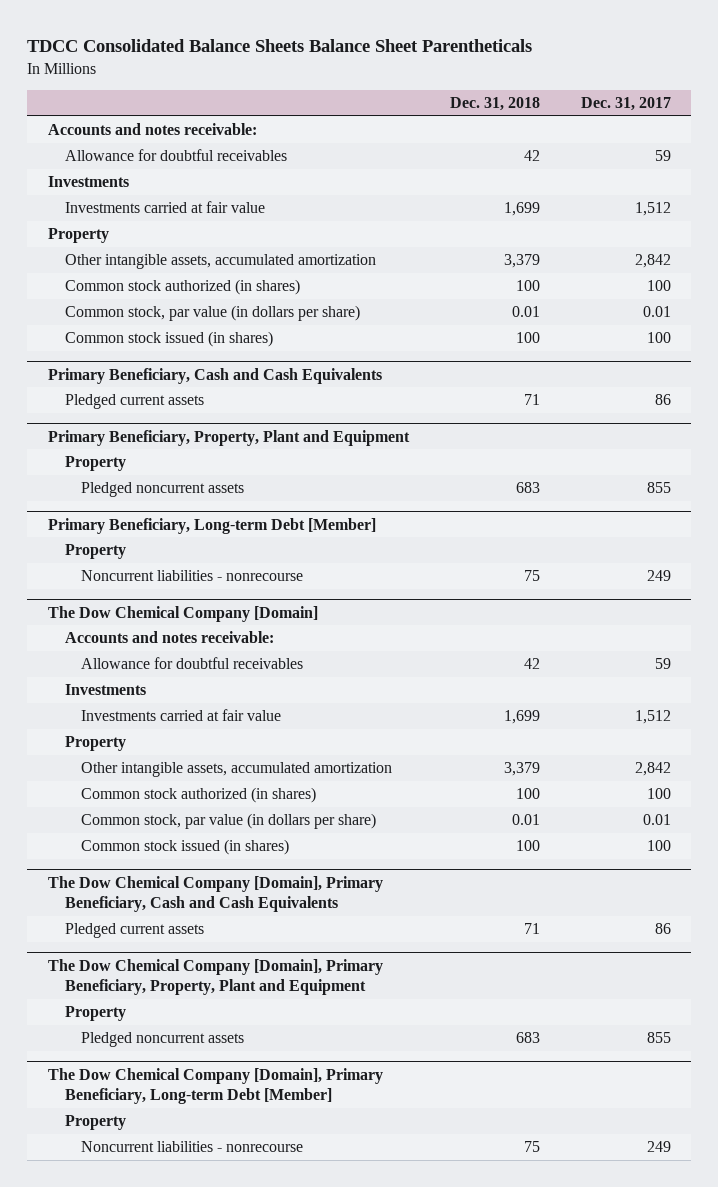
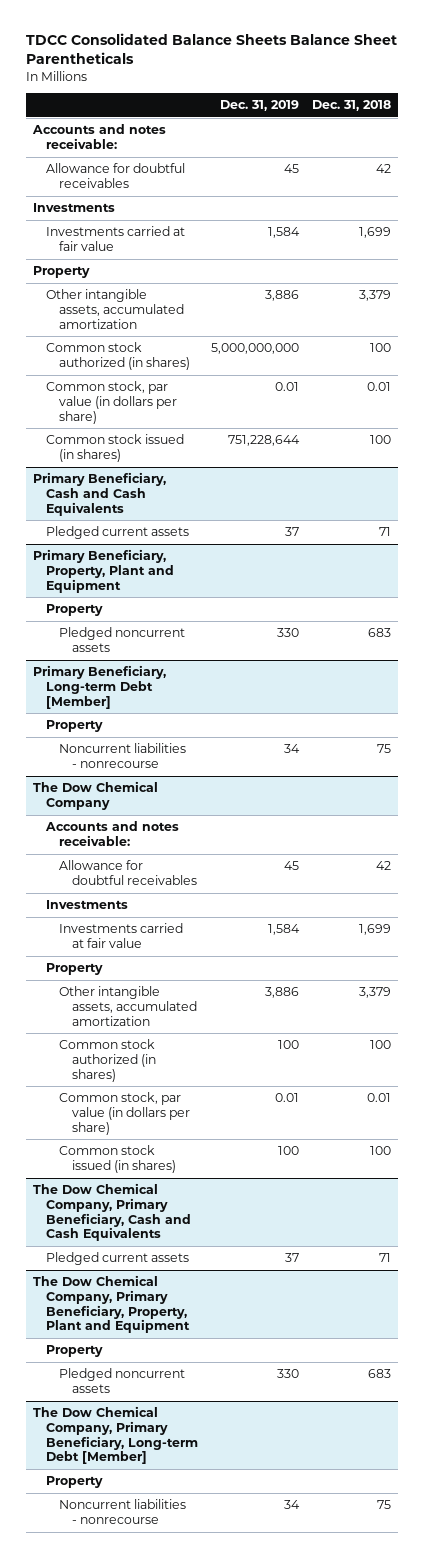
- | Dec. 31, 2018 | Dec. 31, 2017
+ | Dec. 31, 2019 | Dec. 31, 2018
- The Dow Chemical Company [Domain]
+ The Dow Chemical Company
- The Dow Chemical Company [Domain], Primary Beneficiary, Cash and Cash Equivalents
+ The Dow Chemical Company, Primary Beneficiary, Cash and Cash Equivalents
- The Dow Chemical Company [Domain], Primary Beneficiary, Property, Plant and Equipment
+ The Dow Chemical Company, Primary Beneficiary, Property, Plant and Equipment
- The Dow Chemical Company [Domain], Primary Beneficiary, Long-term Debt [Member]
+ The Dow Chemical Company, Primary Beneficiary, Long-term Debt [Member]

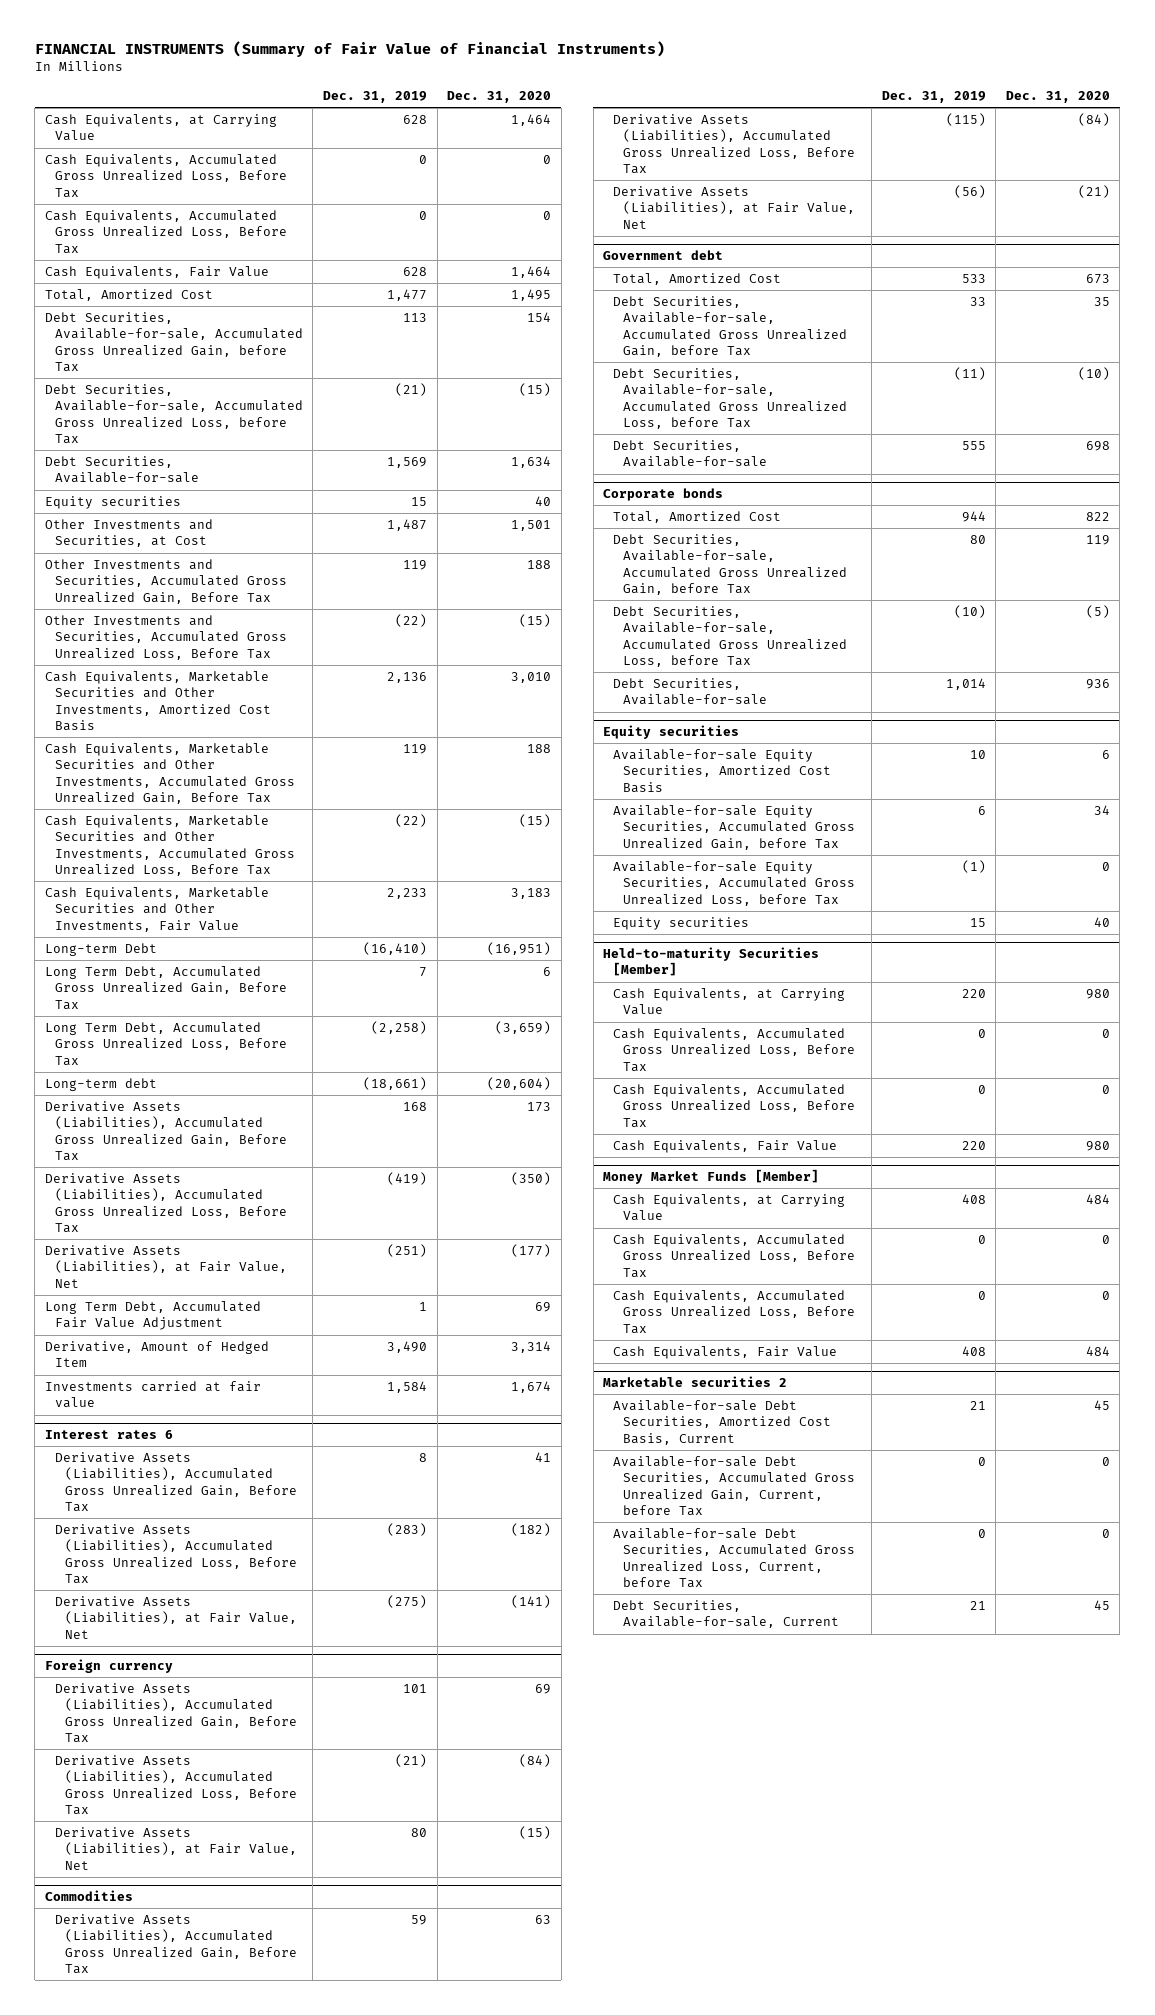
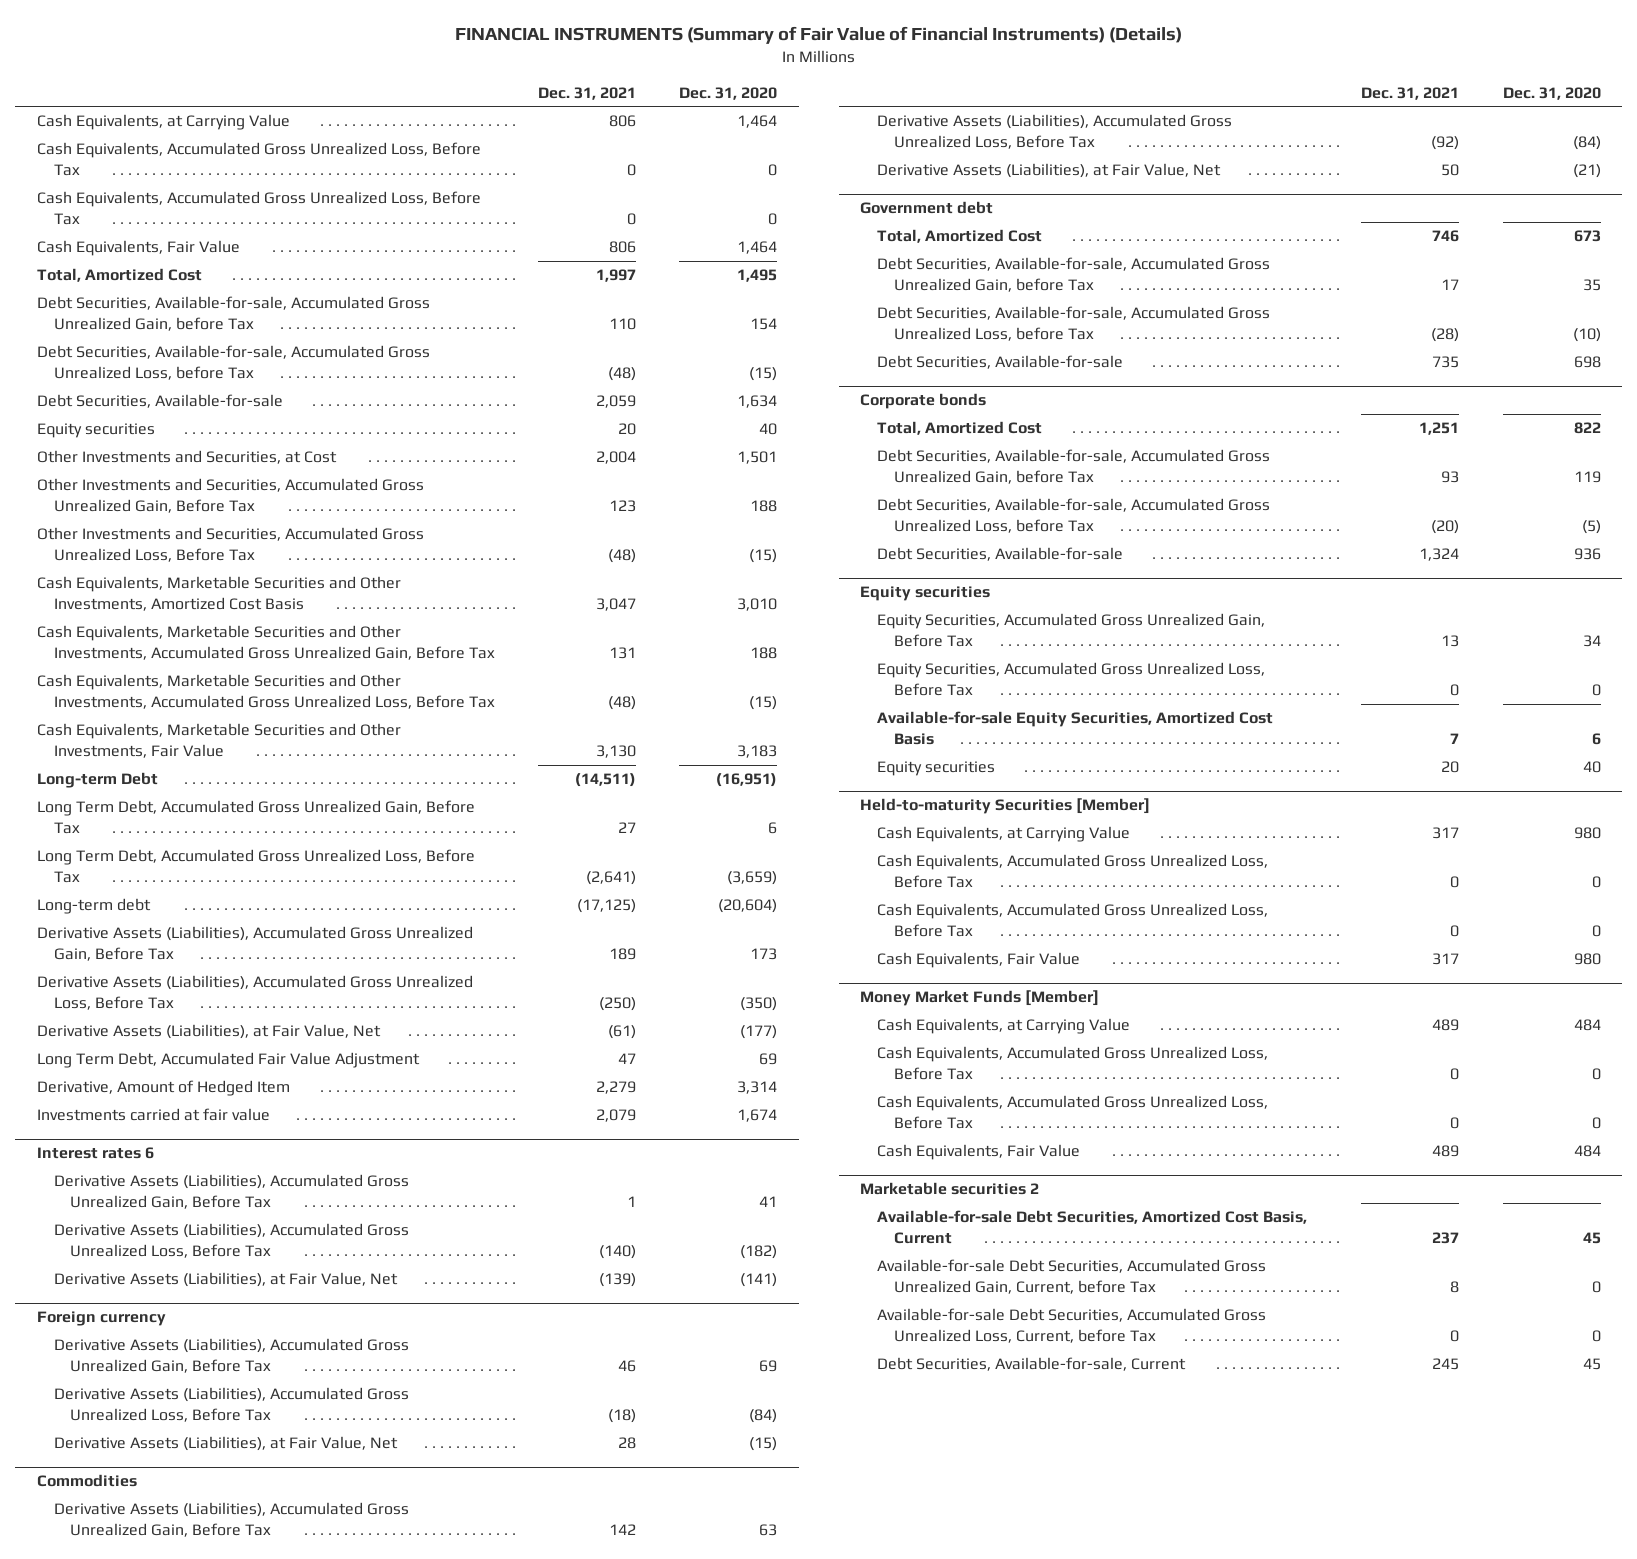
- FINANCIAL INSTRUMENTS (Summary of Fair Value of Financial Instruments)
+ FINANCIAL INSTRUMENTS (Summary of Fair Value of Financial Instruments) (Details)
- | Dec. 31, 2019 | Dec. 31, 2020
+ | Dec. 31, 2021 | Dec. 31, 2020
@ Equity securities
+ Equity Securities, Accumulated Gross Unrealized Gain, Before Tax | 13 | 34
+ Equity Securities, Accumulated Gross Unrealized Loss, Before Tax | 0 | 0
- Available-for-sale Equity Securities, Accumulated Gross Unrealized Gain, before Tax | 6 | 34
- Available-for-sale Equity Securities, Accumulated Gross Unrealized Loss, before Tax | (1) | 0

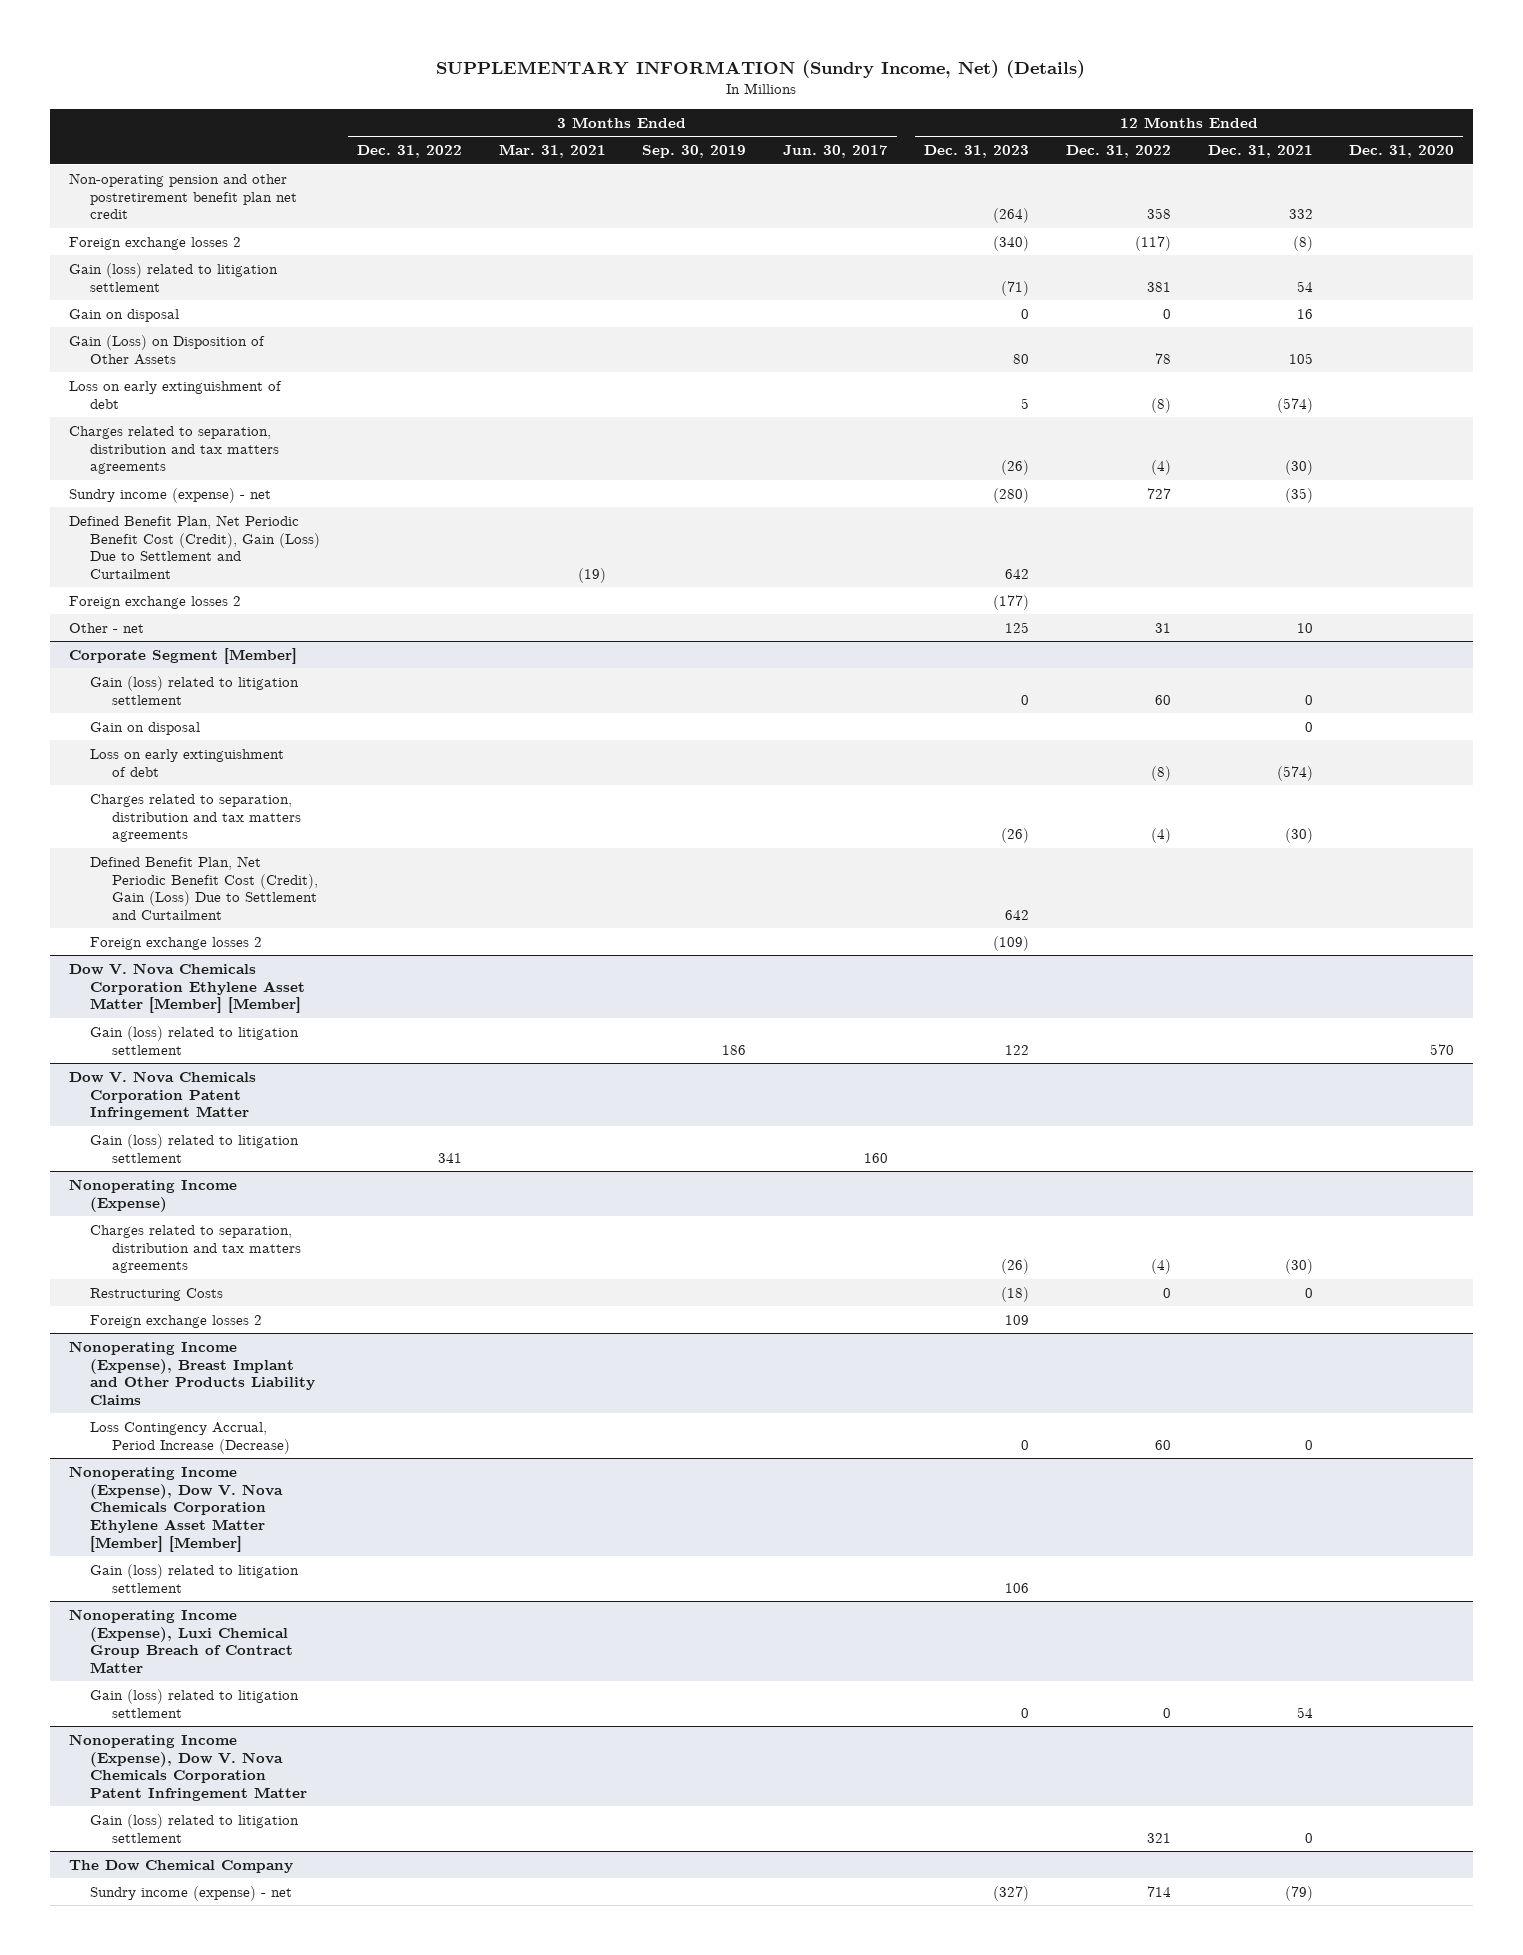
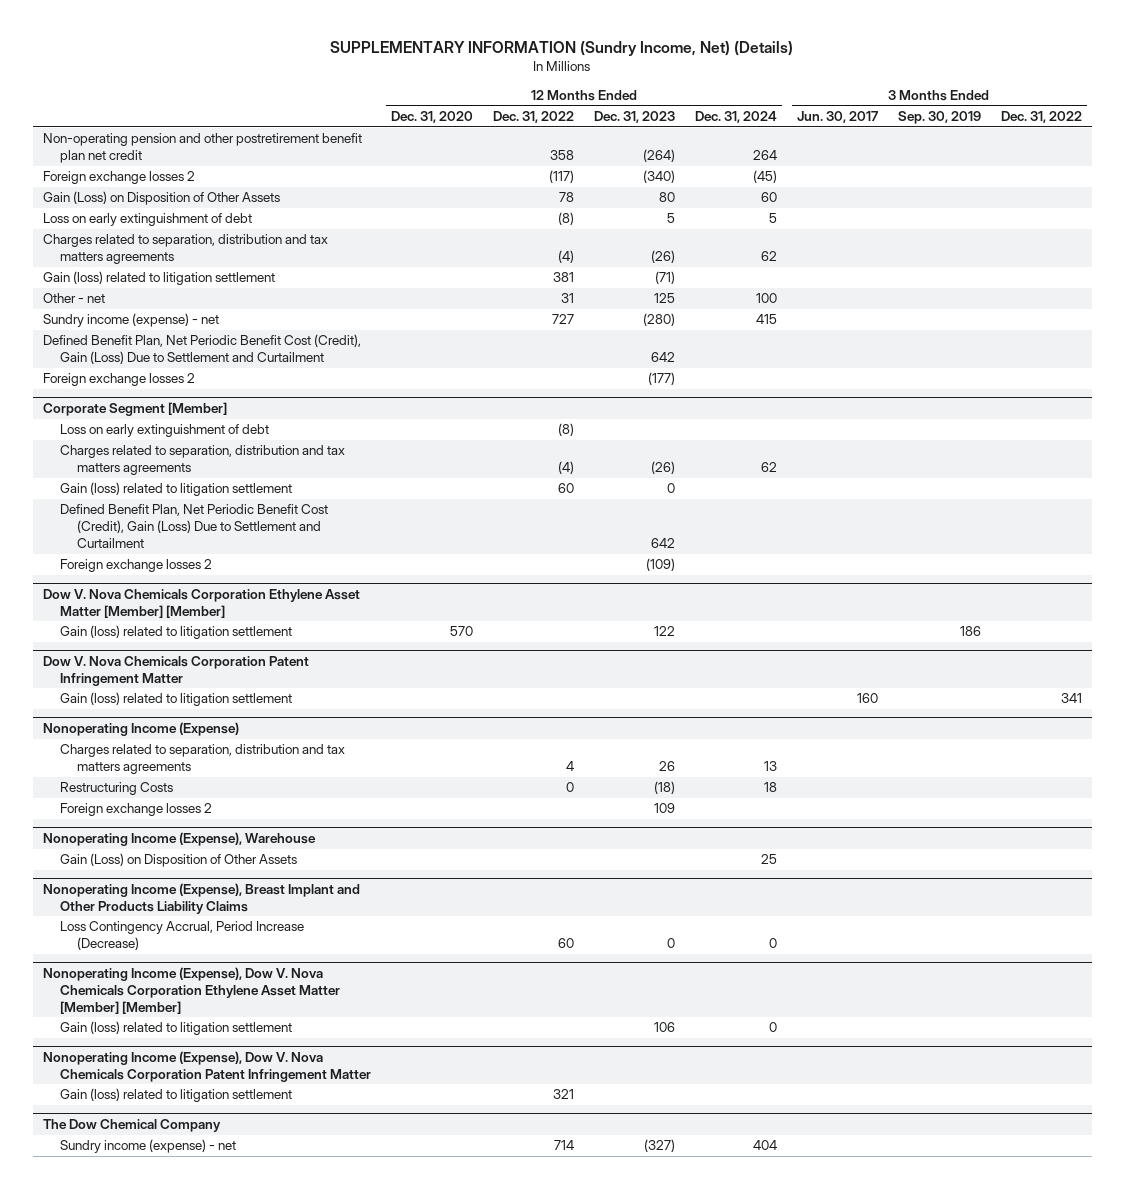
- | 3 Months Ended Dec. 31, 2022 | 3 Months Ended Mar. 31, 2021 | 3 Months Ended Sep. 30, 2019 | 3 Months Ended Jun. 30, 2017 | 12 Months Ended Dec. 31, 2023 | 12 Months Ended Dec. 31, 2022 | 12 Months Ended Dec. 31, 2021 | 12 Months Ended Dec. 31, 2020
+ | 12 Months Ended Dec. 31, 2020 | 12 Months Ended Dec. 31, 2022 | 12 Months Ended Dec. 31, 2023 | 12 Months Ended Dec. 31, 2024 | 3 Months Ended Jun. 30, 2017 | 3 Months Ended Sep. 30, 2019 | 3 Months Ended Dec. 31, 2022
- Gain on disposal | | | | | 0 | 0 | 16 |
moved down: Gain (loss) related to litigation settlement | | 381 | (71) | | | |
moved up: Other - net | | 31 | 125 | 100 | | |
@ Corporate Segment [Member]
- Gain on disposal | | | | | | | 0 |
moved down: Gain (loss) related to litigation settlement | | 60 | 0 | | | |
@ Nonoperating Income (Expense)
- Charges related to separation, distribution and tax matters agreements | | | | | (26) | (4) | (30) |
+ Charges related to separation, distribution and tax matters agreements | | 4 | 26 | 13 | | |
+ Nonoperating Income (Expense), Warehouse
+ Gain (Loss) on Disposition of Other Assets | | | | 25 | | |
- Nonoperating Income (Expense), Luxi Chemical Group Breach of Contract Matter
- Gain (loss) related to litigation settlement | | | | | 0 | 0 | 54 |

